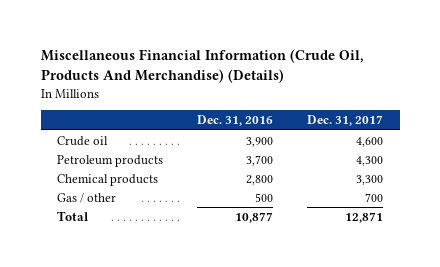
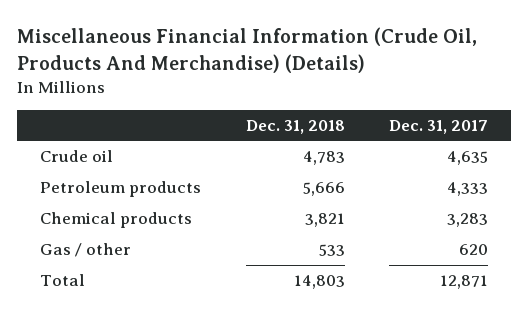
- | Dec. 31, 2016 | Dec. 31, 2017
+ | Dec. 31, 2018 | Dec. 31, 2017
- Crude oil | 3,900 | 4,600
- Petroleum products | 3,700 | 4,300
- Chemical products | 2,800 | 3,300
- Gas / other | 500 | 700
+ Crude oil | 4,783 | 4,635
+ Petroleum products | 5,666 | 4,333
+ Chemical products | 3,821 | 3,283
+ Gas / other | 533 | 620

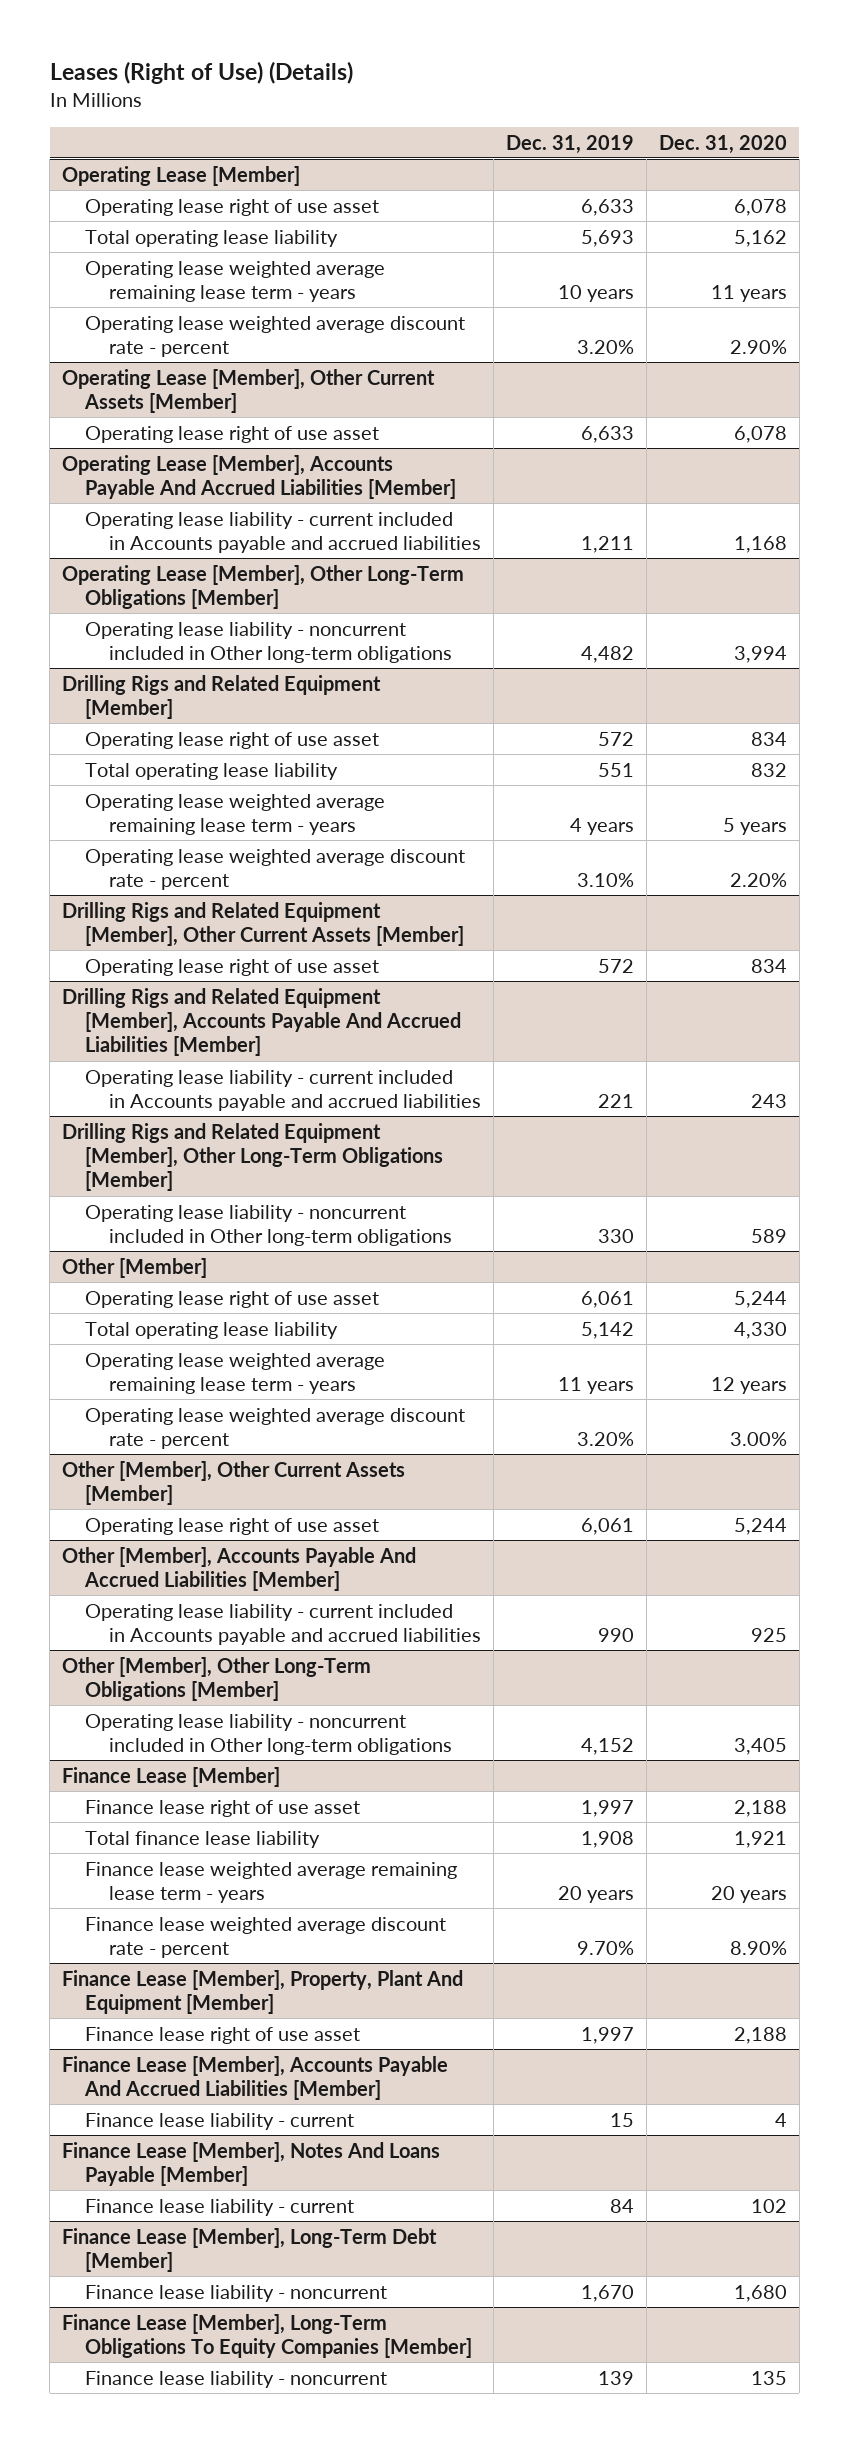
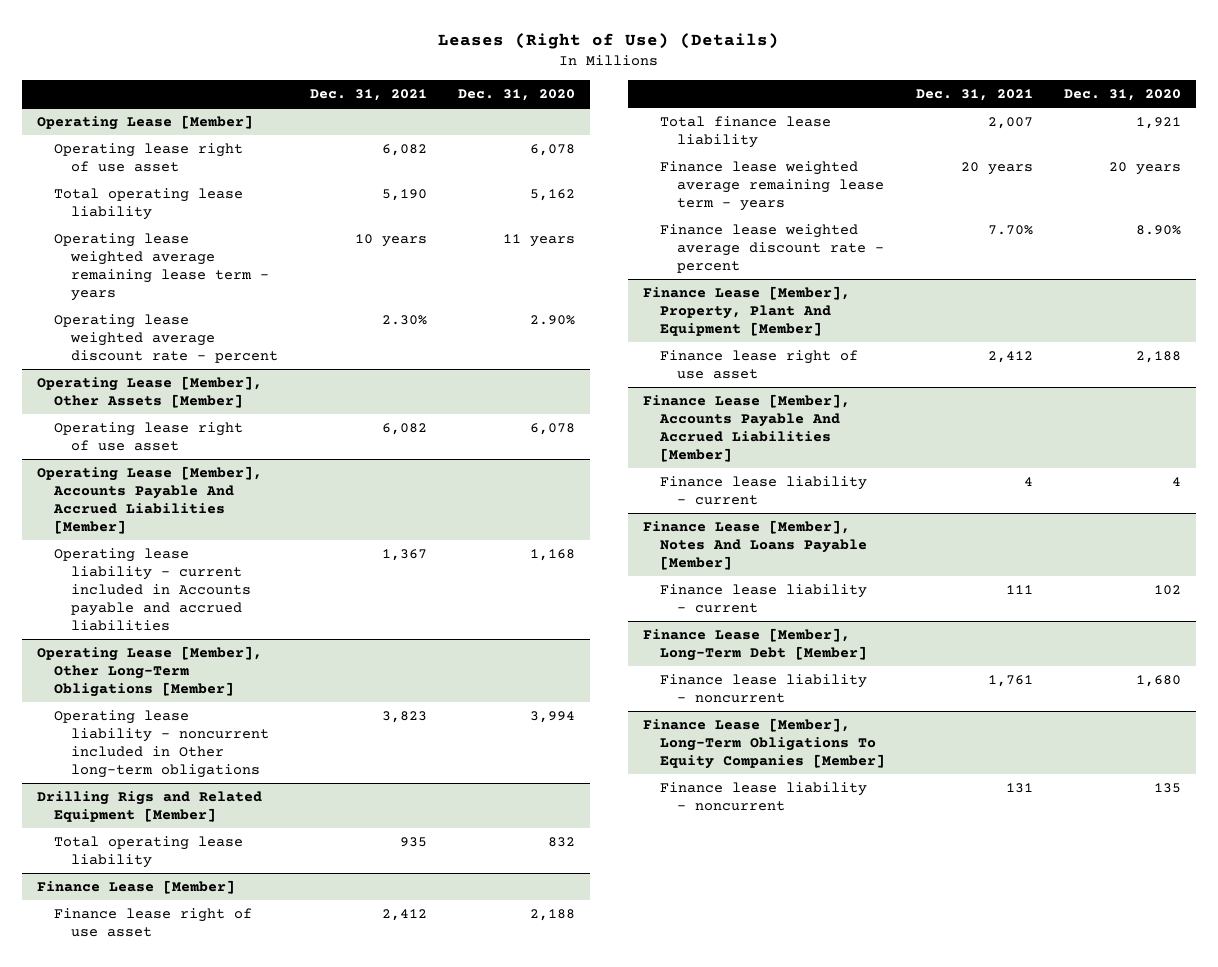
- | Dec. 31, 2019 | Dec. 31, 2020
+ | Dec. 31, 2021 | Dec. 31, 2020
- Operating Lease [Member], Other Current Assets [Member]
+ Operating Lease [Member], Other Assets [Member]
@ Drilling Rigs and Related Equipment [Member]
- Operating lease right of use asset | 572 | 834
- Operating lease weighted average remaining lease term - years | 4 years | 5 years
- Operating lease weighted average discount rate - percent | 3.10% | 2.20%
- Drilling Rigs and Related Equipment [Member], Other Current Assets [Member]
- Operating lease right of use asset | 572 | 834
- Drilling Rigs and Related Equipment [Member], Accounts Payable And Accrued Liabilities [Member]
- Operating lease liability - current included in Accounts payable and accrued liabilities | 221 | 243
- Drilling Rigs and Related Equipment [Member], Other Long-Term Obligations [Member]
- Operating lease liability - noncurrent included in Other long-term obligations | 330 | 589
- Other [Member]
- Operating lease right of use asset | 6,061 | 5,244
- Total operating lease liability | 5,142 | 4,330
- Operating lease weighted average remaining lease term - years | 11 years | 12 years
- Operating lease weighted average discount rate - percent | 3.20% | 3.00%
- Other [Member], Other Current Assets [Member]
- Operating lease right of use asset | 6,061 | 5,244
- Other [Member], Accounts Payable And Accrued Liabilities [Member]
- Operating lease liability - current included in Accounts payable and accrued liabilities | 990 | 925
- Other [Member], Other Long-Term Obligations [Member]
- Operating lease liability - noncurrent included in Other long-term obligations | 4,152 | 3,405

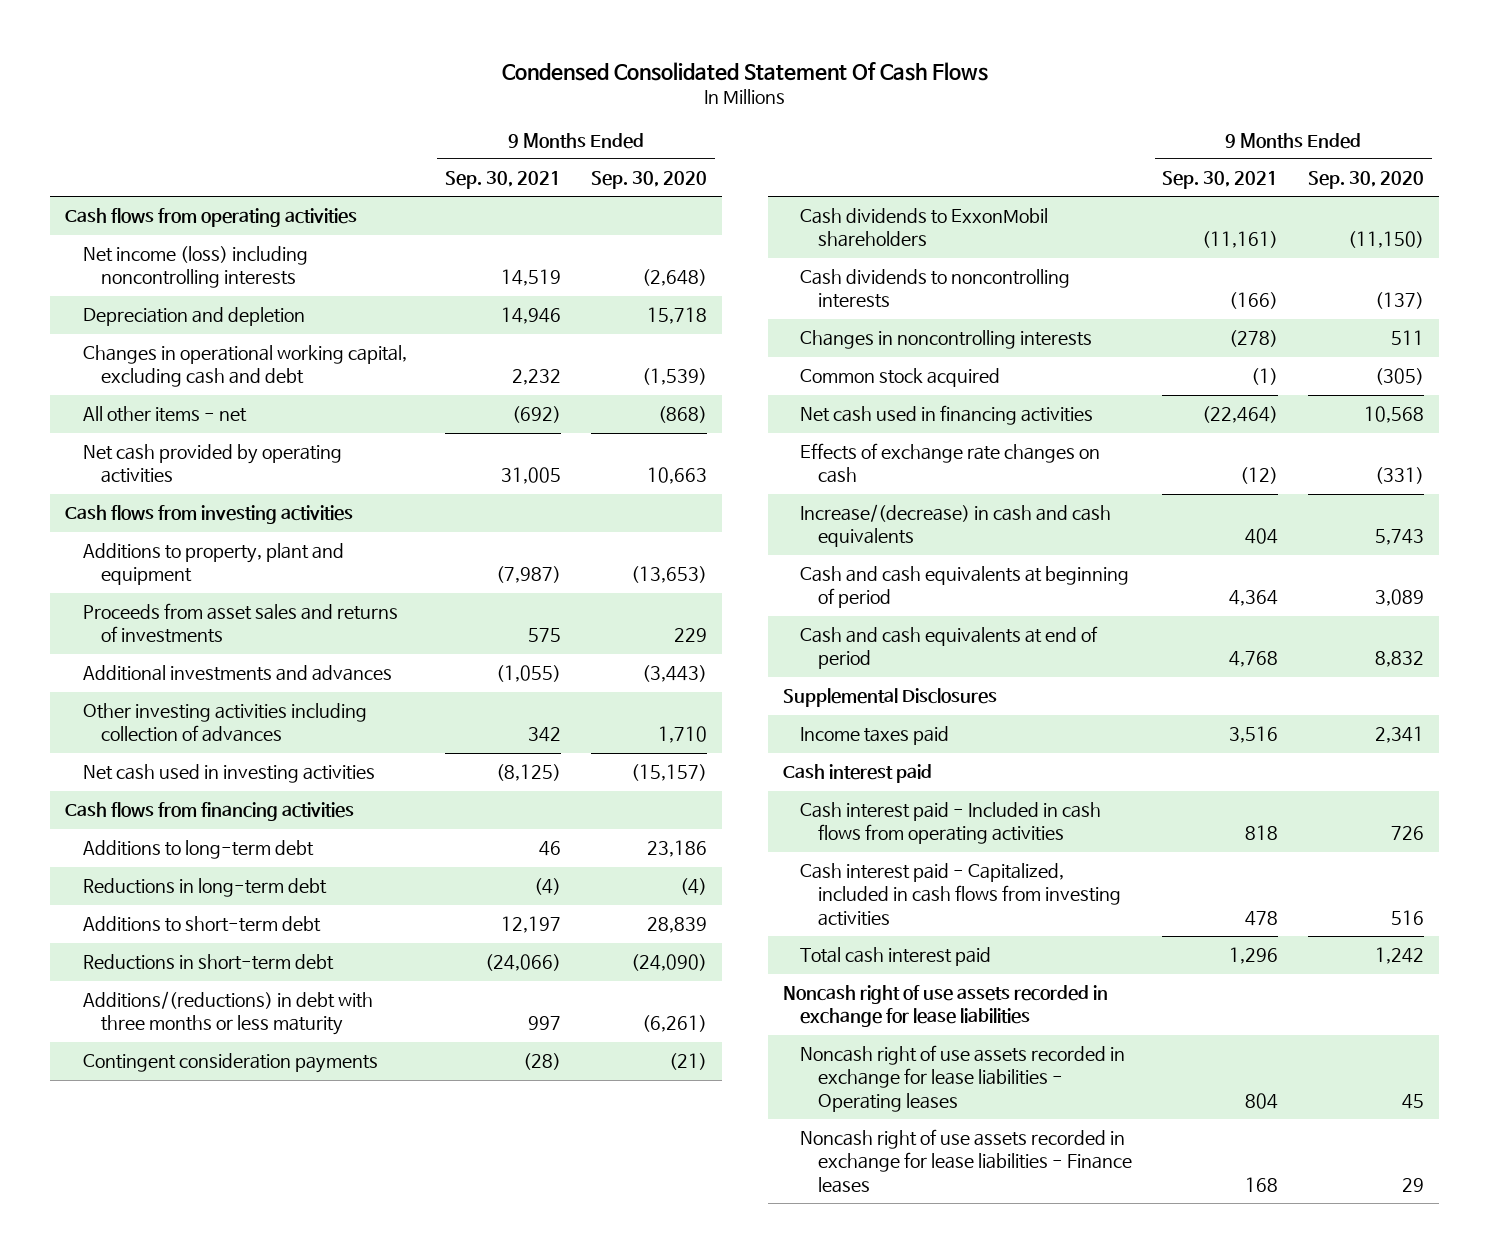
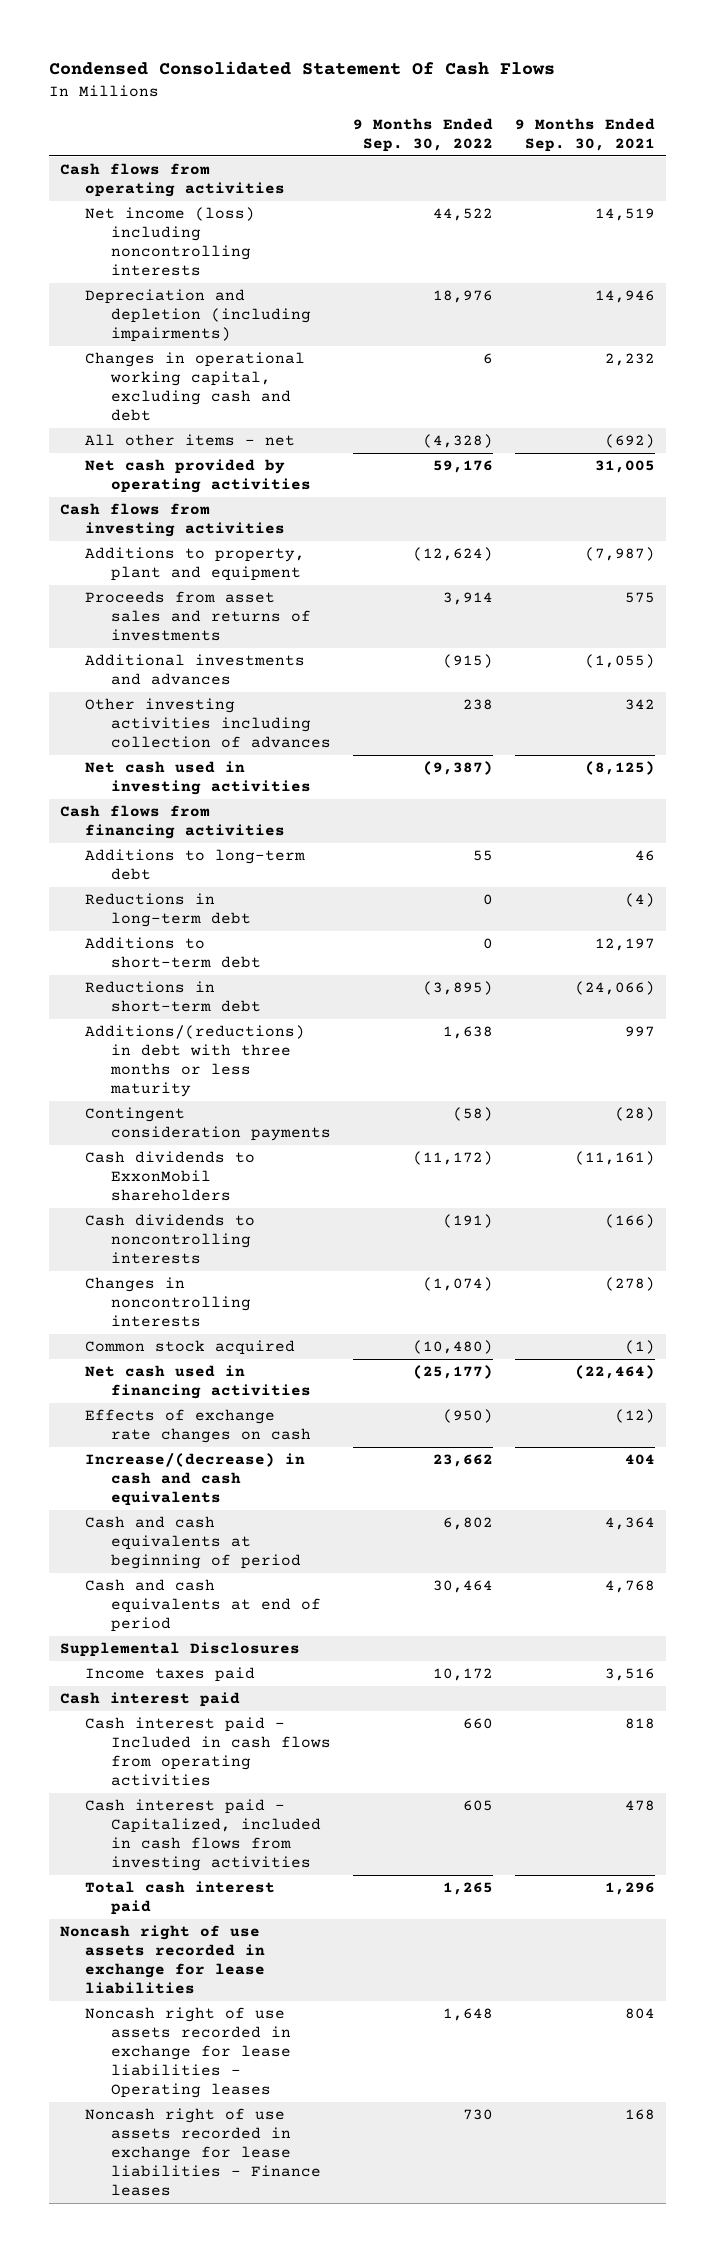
- | 9 Months Ended Sep. 30, 2021 | 9 Months Ended Sep. 30, 2020
+ | 9 Months Ended Sep. 30, 2022 | 9 Months Ended Sep. 30, 2021
- Depreciation and depletion | 14,946 | 15,718
+ Depreciation and depletion (including impairments) | 18,976 | 14,946

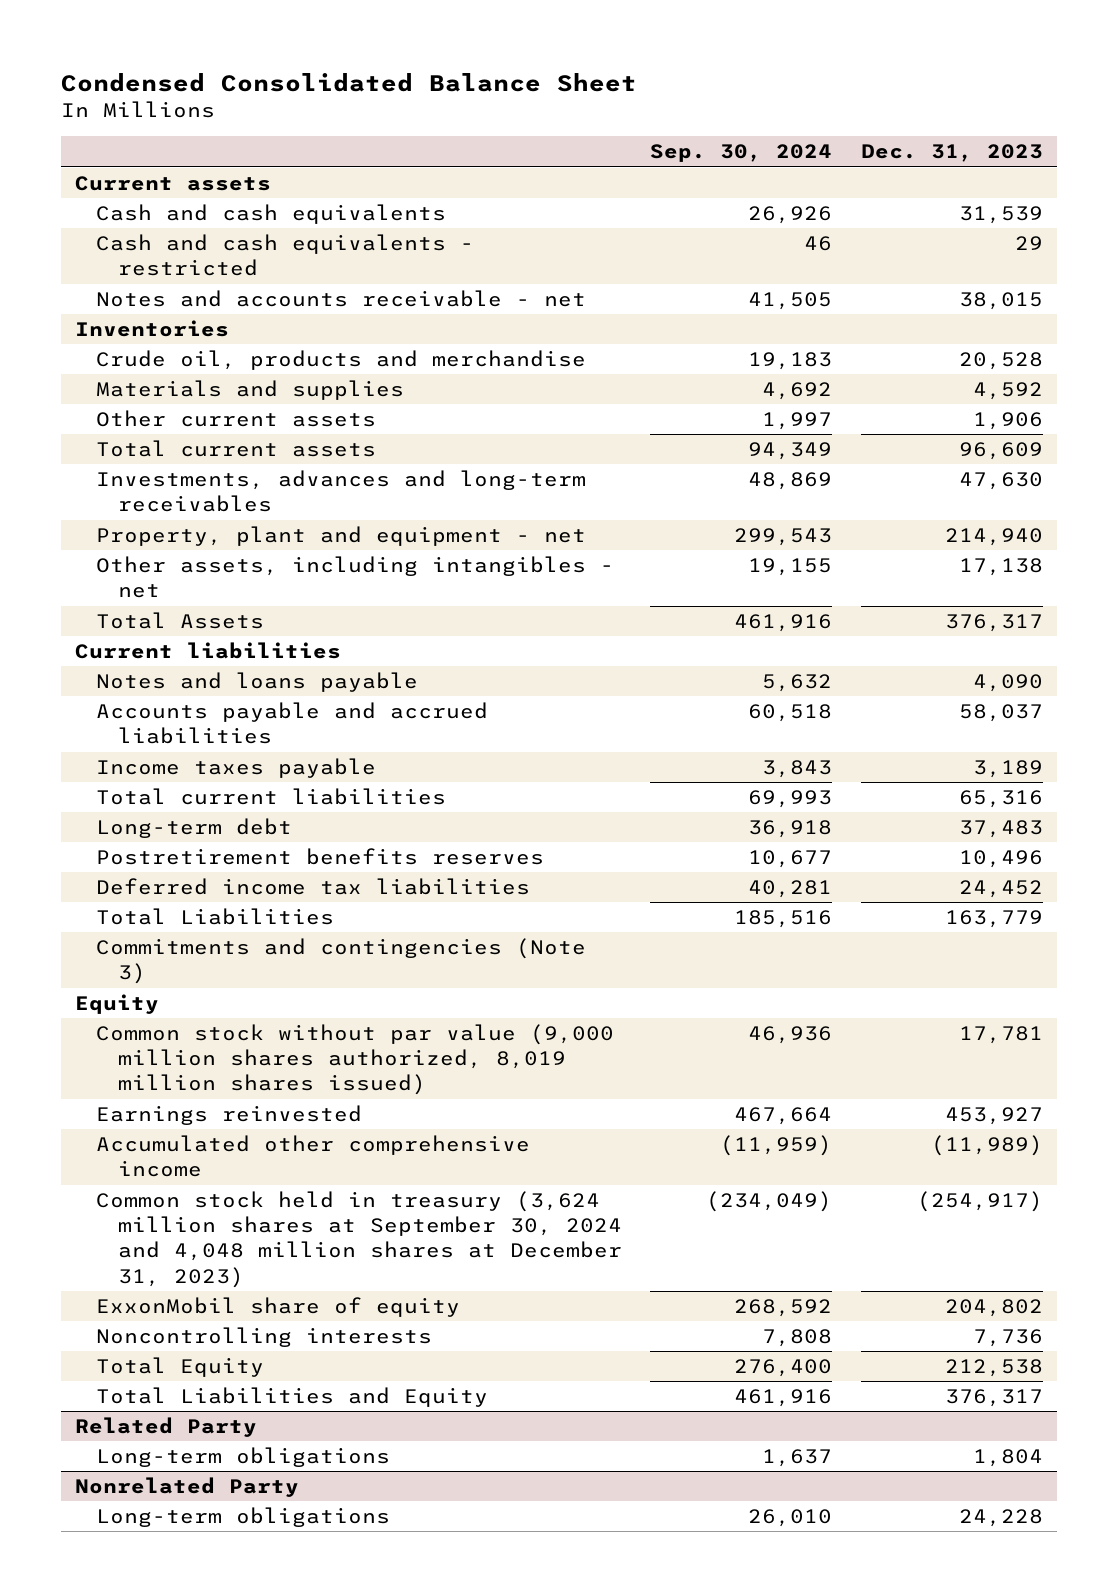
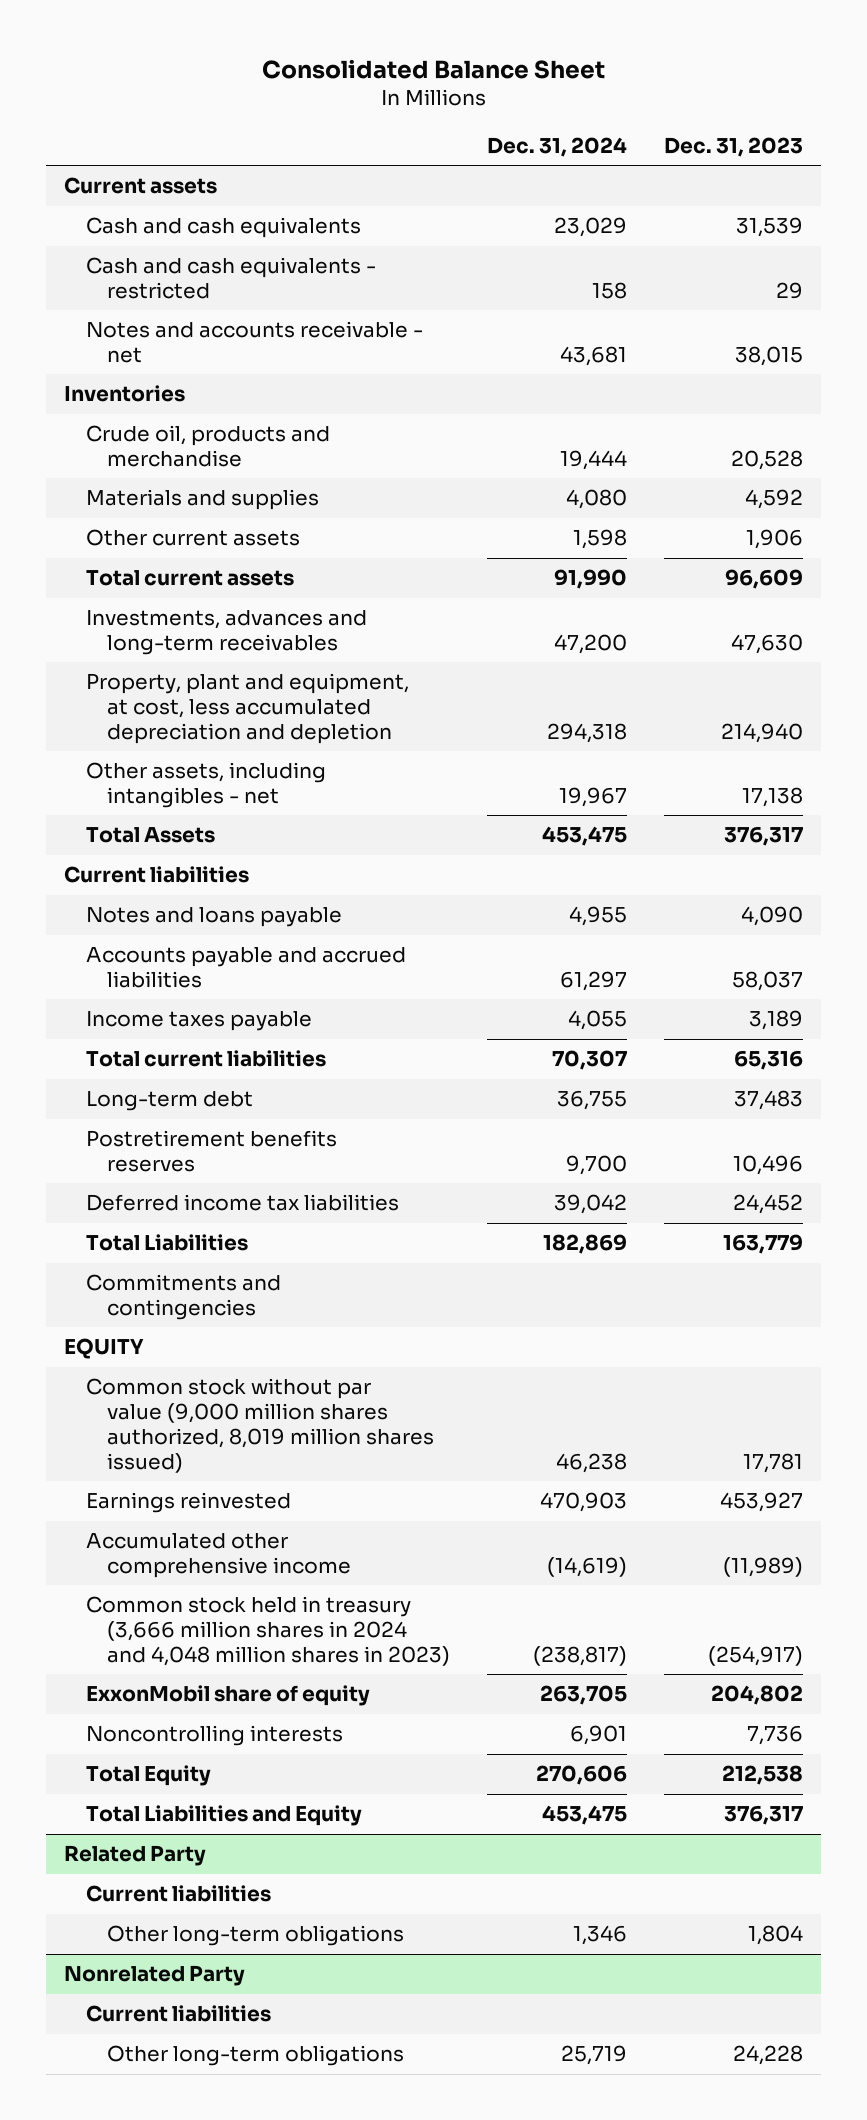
- Condensed Consolidated Balance Sheet
+ Consolidated Balance Sheet
- | Sep. 30, 2024 | Dec. 31, 2023
+ | Dec. 31, 2024 | Dec. 31, 2023
- Property, plant and equipment - net | 299,543 | 214,940
+ Property, plant and equipment, at cost, less accumulated depreciation and depletion | 294,318 | 214,940
- Commitments and contingencies (Note 3)
- Equity
+ Commitments and contingencies
+ EQUITY
- Common stock held in treasury (3,624 million shares at September 30, 2024 and 4,048 million shares at December 31, 2023) | (234,049) | (254,917)
+ Common stock held in treasury (3,666 million shares in 2024 and 4,048 million shares in 2023) | (238,817) | (254,917)
@ Related Party
- Long-term obligations | 1,637 | 1,804
+ Current liabilities
+ Other long-term obligations | 1,346 | 1,804
@ Nonrelated Party
- Long-term obligations | 26,010 | 24,228
+ Current liabilities
+ Other long-term obligations | 25,719 | 24,228

